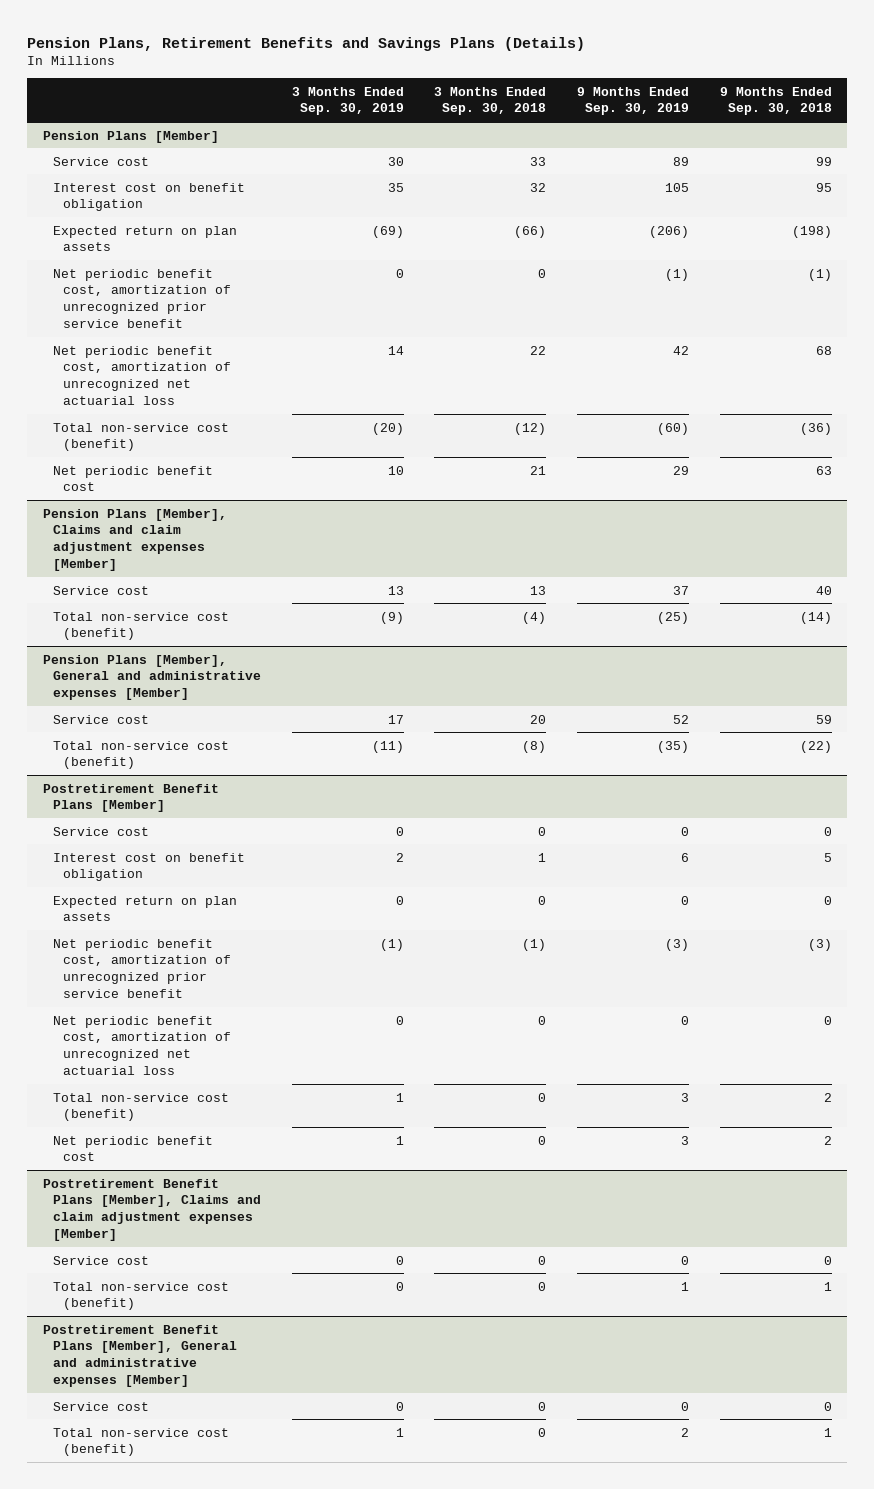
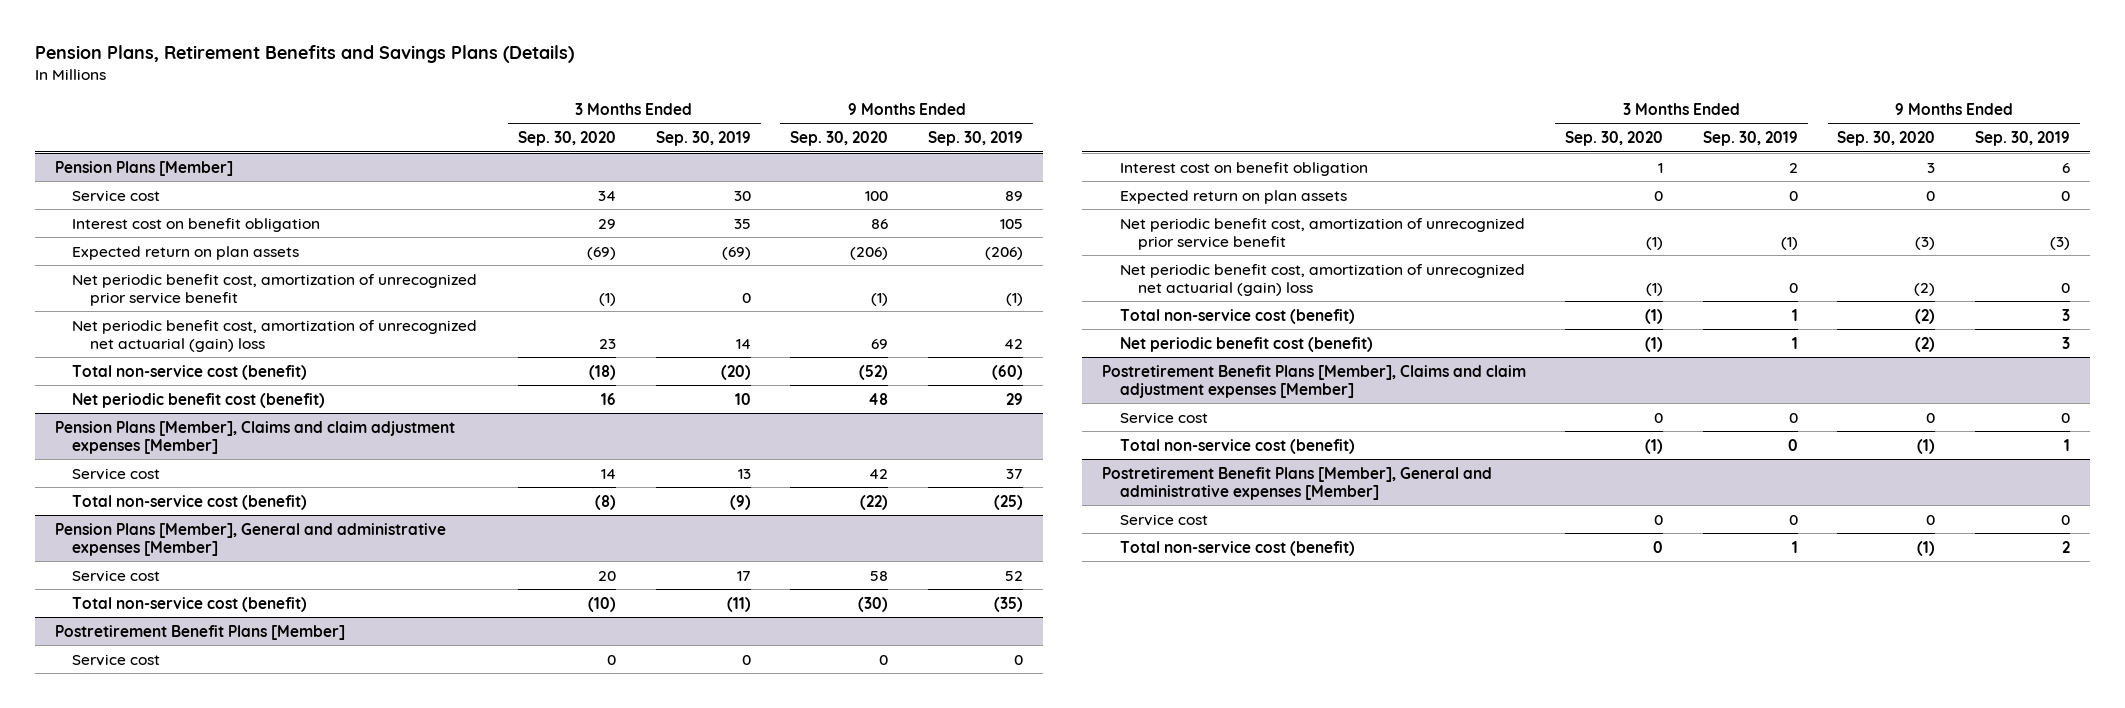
- | 3 Months Ended Sep. 30, 2019 | 3 Months Ended Sep. 30, 2018 | 9 Months Ended Sep. 30, 2019 | 9 Months Ended Sep. 30, 2018
+ | 3 Months Ended Sep. 30, 2020 | 3 Months Ended Sep. 30, 2019 | 9 Months Ended Sep. 30, 2020 | 9 Months Ended Sep. 30, 2019
@ Pension Plans [Member]
- Net periodic benefit cost, amortization of unrecognized net actuarial loss | 14 | 22 | 42 | 68
+ Net periodic benefit cost, amortization of unrecognized net actuarial (gain) loss | 23 | 14 | 69 | 42
- Net periodic benefit cost | 10 | 21 | 29 | 63
+ Net periodic benefit cost (benefit) | 16 | 10 | 48 | 29
@ Postretirement Benefit Plans [Member]
- Net periodic benefit cost, amortization of unrecognized net actuarial loss | 0 | 0 | 0 | 0
+ Net periodic benefit cost, amortization of unrecognized net actuarial (gain) loss | (1) | 0 | (2) | 0
- Net periodic benefit cost | 1 | 0 | 3 | 2
+ Net periodic benefit cost (benefit) | (1) | 1 | (2) | 3

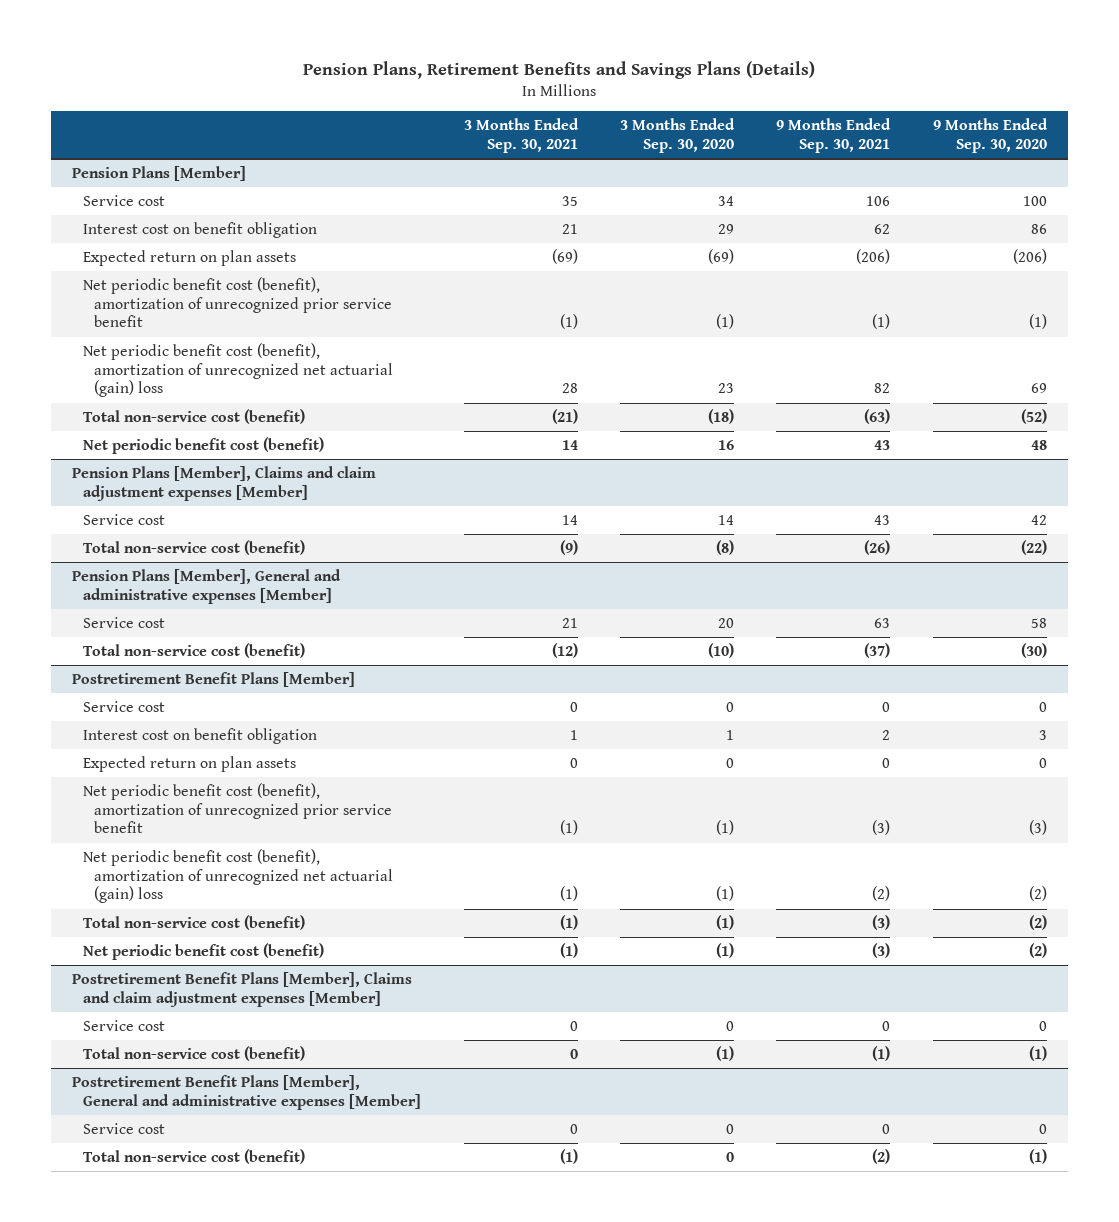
- | 3 Months Ended Sep. 30, 2020 | 3 Months Ended Sep. 30, 2019 | 9 Months Ended Sep. 30, 2020 | 9 Months Ended Sep. 30, 2019
+ | 3 Months Ended Sep. 30, 2021 | 3 Months Ended Sep. 30, 2020 | 9 Months Ended Sep. 30, 2021 | 9 Months Ended Sep. 30, 2020
@ Pension Plans [Member]
- Net periodic benefit cost, amortization of unrecognized prior service benefit | (1) | 0 | (1) | (1)
- Net periodic benefit cost, amortization of unrecognized net actuarial (gain) loss | 23 | 14 | 69 | 42
+ Net periodic benefit cost (benefit), amortization of unrecognized prior service benefit | (1) | (1) | (1) | (1)
+ Net periodic benefit cost (benefit), amortization of unrecognized net actuarial (gain) loss | 28 | 23 | 82 | 69
@ Postretirement Benefit Plans [Member]
- Net periodic benefit cost, amortization of unrecognized prior service benefit | (1) | (1) | (3) | (3)
- Net periodic benefit cost, amortization of unrecognized net actuarial (gain) loss | (1) | 0 | (2) | 0
+ Net periodic benefit cost (benefit), amortization of unrecognized prior service benefit | (1) | (1) | (3) | (3)
+ Net periodic benefit cost (benefit), amortization of unrecognized net actuarial (gain) loss | (1) | (1) | (2) | (2)

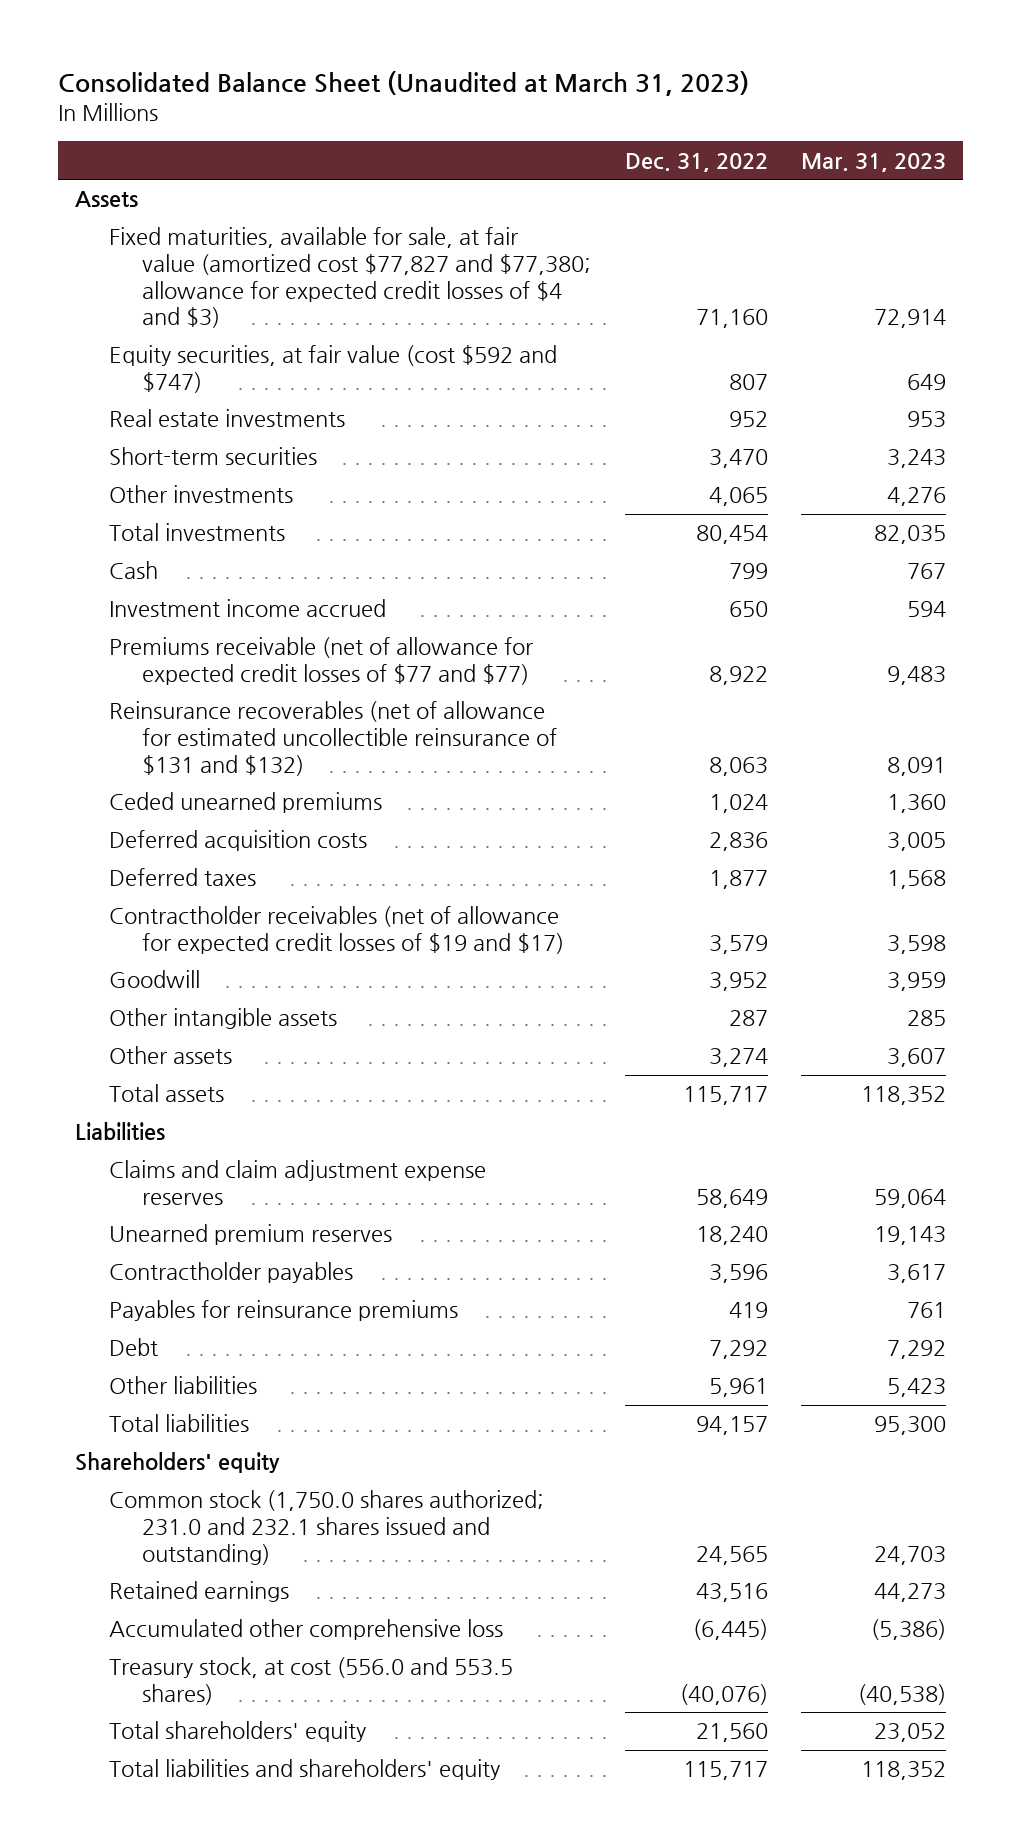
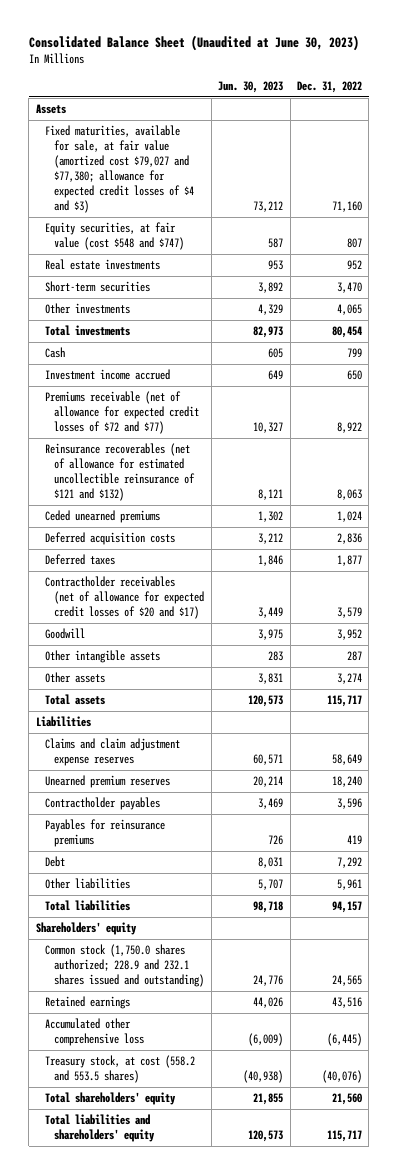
- Consolidated Balance Sheet (Unaudited at March 31, 2023)
+ Consolidated Balance Sheet (Unaudited at June 30, 2023)
- | Dec. 31, 2022 | Mar. 31, 2023
+ | Jun. 30, 2023 | Dec. 31, 2022
- Fixed maturities, available for sale, at fair value (amortized cost $77,827 and $77,380; allowance for expected credit losses of $4 and $3) | 71,160 | 72,914
- Equity securities, at fair value (cost $592 and $747) | 807 | 649
+ Fixed maturities, available for sale, at fair value (amortized cost $79,027 and $77,380; allowance for expected credit losses of $4 and $3) | 73,212 | 71,160
+ Equity securities, at fair value (cost $548 and $747) | 587 | 807
- Premiums receivable (net of allowance for expected credit losses of $77 and $77) | 8,922 | 9,483
- Reinsurance recoverables (net of allowance for estimated uncollectible reinsurance of $131 and $132) | 8,063 | 8,091
+ Premiums receivable (net of allowance for expected credit losses of $72 and $77) | 10,327 | 8,922
+ Reinsurance recoverables (net of allowance for estimated uncollectible reinsurance of $121 and $132) | 8,121 | 8,063
- Contractholder receivables (net of allowance for expected credit losses of $19 and $17) | 3,579 | 3,598
+ Contractholder receivables (net of allowance for expected credit losses of $20 and $17) | 3,449 | 3,579
- Common stock (1,750.0 shares authorized; 231.0 and 232.1 shares issued and outstanding) | 24,565 | 24,703
+ Common stock (1,750.0 shares authorized; 228.9 and 232.1 shares issued and outstanding) | 24,776 | 24,565
- Treasury stock, at cost (556.0 and 553.5 shares) | (40,076) | (40,538)
+ Treasury stock, at cost (558.2 and 553.5 shares) | (40,938) | (40,076)

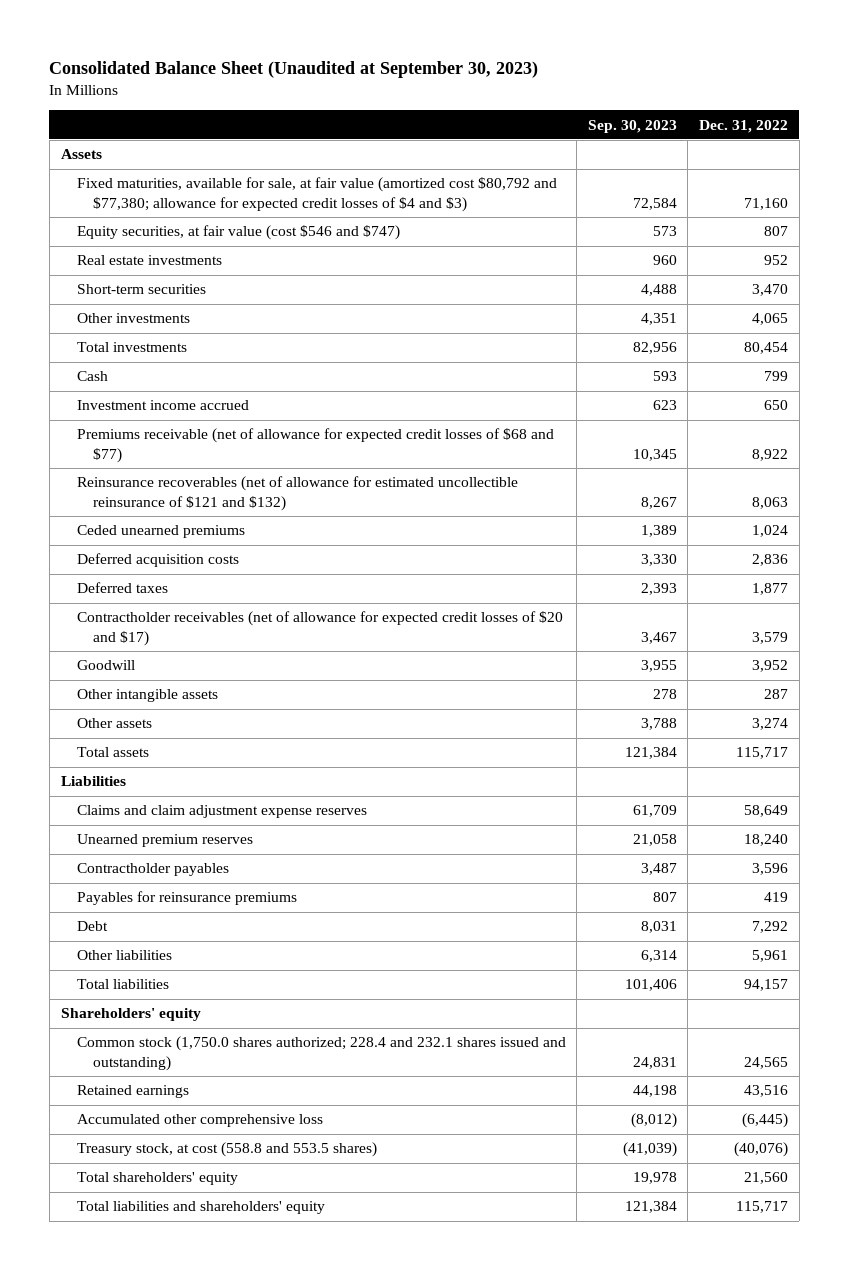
- Consolidated Balance Sheet (Unaudited at June 30, 2023)
+ Consolidated Balance Sheet (Unaudited at September 30, 2023)
- | Jun. 30, 2023 | Dec. 31, 2022
+ | Sep. 30, 2023 | Dec. 31, 2022
- Fixed maturities, available for sale, at fair value (amortized cost $79,027 and $77,380; allowance for expected credit losses of $4 and $3) | 73,212 | 71,160
- Equity securities, at fair value (cost $548 and $747) | 587 | 807
+ Fixed maturities, available for sale, at fair value (amortized cost $80,792 and $77,380; allowance for expected credit losses of $4 and $3) | 72,584 | 71,160
+ Equity securities, at fair value (cost $546 and $747) | 573 | 807
- Premiums receivable (net of allowance for expected credit losses of $72 and $77) | 10,327 | 8,922
+ Premiums receivable (net of allowance for expected credit losses of $68 and $77) | 10,345 | 8,922
- Common stock (1,750.0 shares authorized; 228.9 and 232.1 shares issued and outstanding) | 24,776 | 24,565
+ Common stock (1,750.0 shares authorized; 228.4 and 232.1 shares issued and outstanding) | 24,831 | 24,565
- Treasury stock, at cost (558.2 and 553.5 shares) | (40,938) | (40,076)
+ Treasury stock, at cost (558.8 and 553.5 shares) | (41,039) | (40,076)

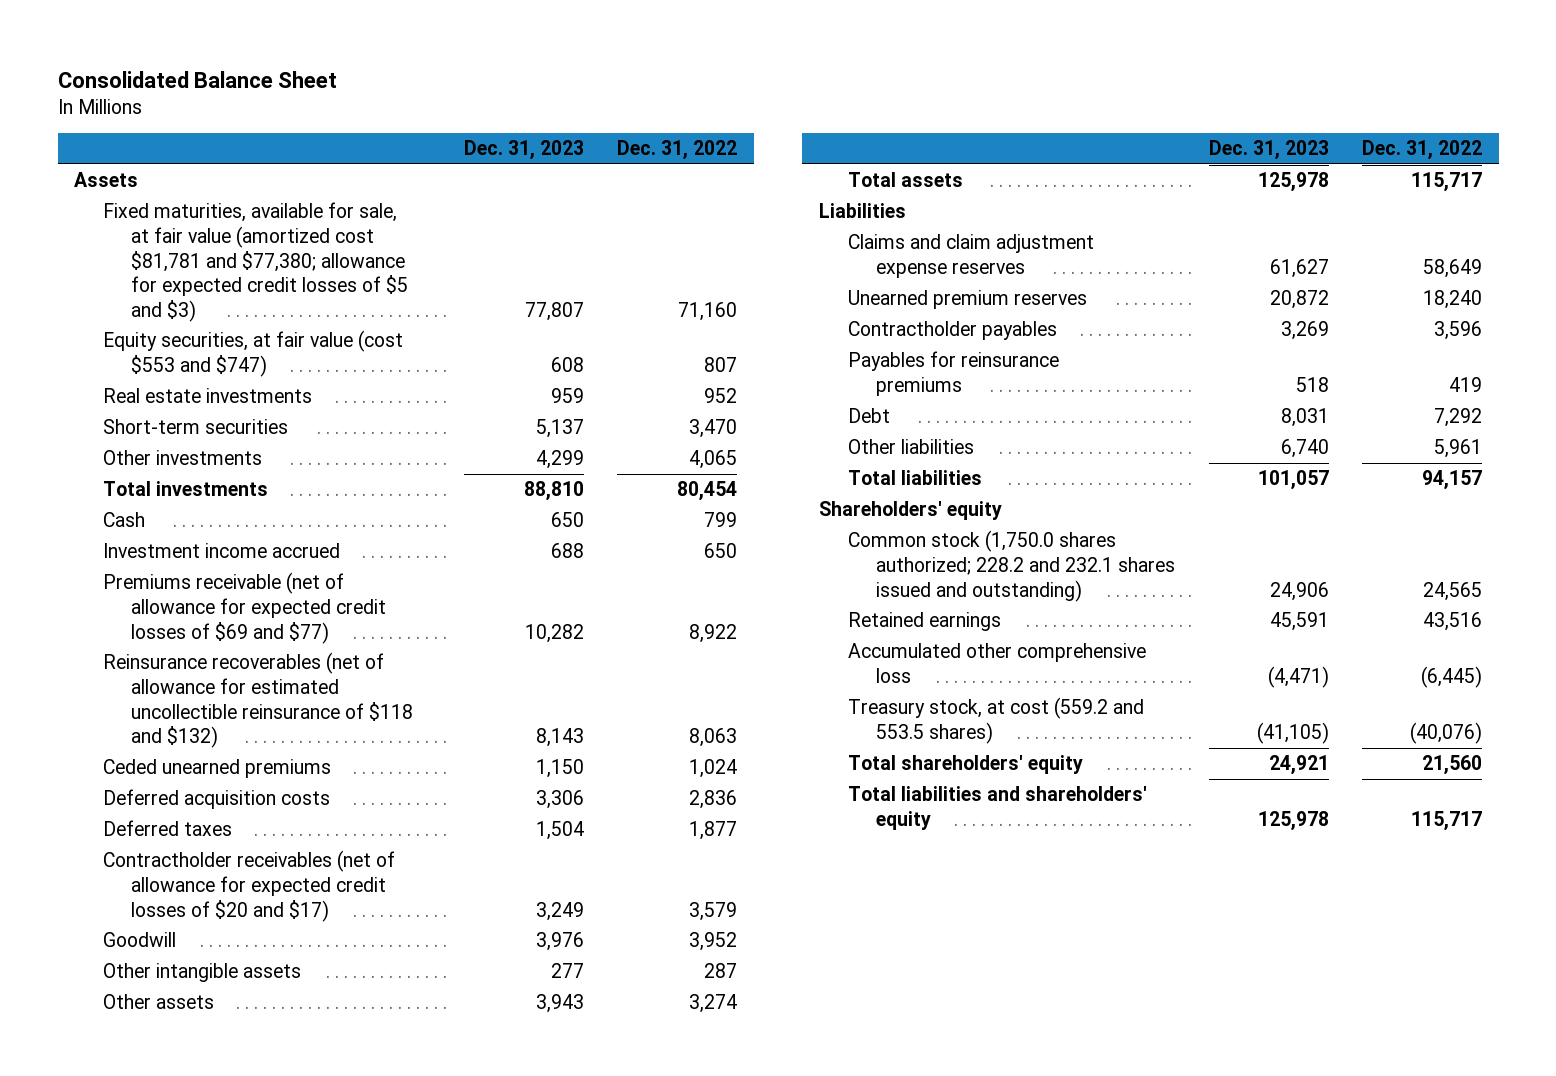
- Consolidated Balance Sheet (Unaudited at September 30, 2023)
+ Consolidated Balance Sheet
- | Sep. 30, 2023 | Dec. 31, 2022
+ | Dec. 31, 2023 | Dec. 31, 2022
- Fixed maturities, available for sale, at fair value (amortized cost $80,792 and $77,380; allowance for expected credit losses of $4 and $3) | 72,584 | 71,160
- Equity securities, at fair value (cost $546 and $747) | 573 | 807
+ Fixed maturities, available for sale, at fair value (amortized cost $81,781 and $77,380; allowance for expected credit losses of $5 and $3) | 77,807 | 71,160
+ Equity securities, at fair value (cost $553 and $747) | 608 | 807
- Premiums receivable (net of allowance for expected credit losses of $68 and $77) | 10,345 | 8,922
- Reinsurance recoverables (net of allowance for estimated uncollectible reinsurance of $121 and $132) | 8,267 | 8,063
+ Premiums receivable (net of allowance for expected credit losses of $69 and $77) | 10,282 | 8,922
+ Reinsurance recoverables (net of allowance for estimated uncollectible reinsurance of $118 and $132) | 8,143 | 8,063
- Common stock (1,750.0 shares authorized; 228.4 and 232.1 shares issued and outstanding) | 24,831 | 24,565
+ Common stock (1,750.0 shares authorized; 228.2 and 232.1 shares issued and outstanding) | 24,906 | 24,565
- Treasury stock, at cost (558.8 and 553.5 shares) | (41,039) | (40,076)
+ Treasury stock, at cost (559.2 and 553.5 shares) | (41,105) | (40,076)

